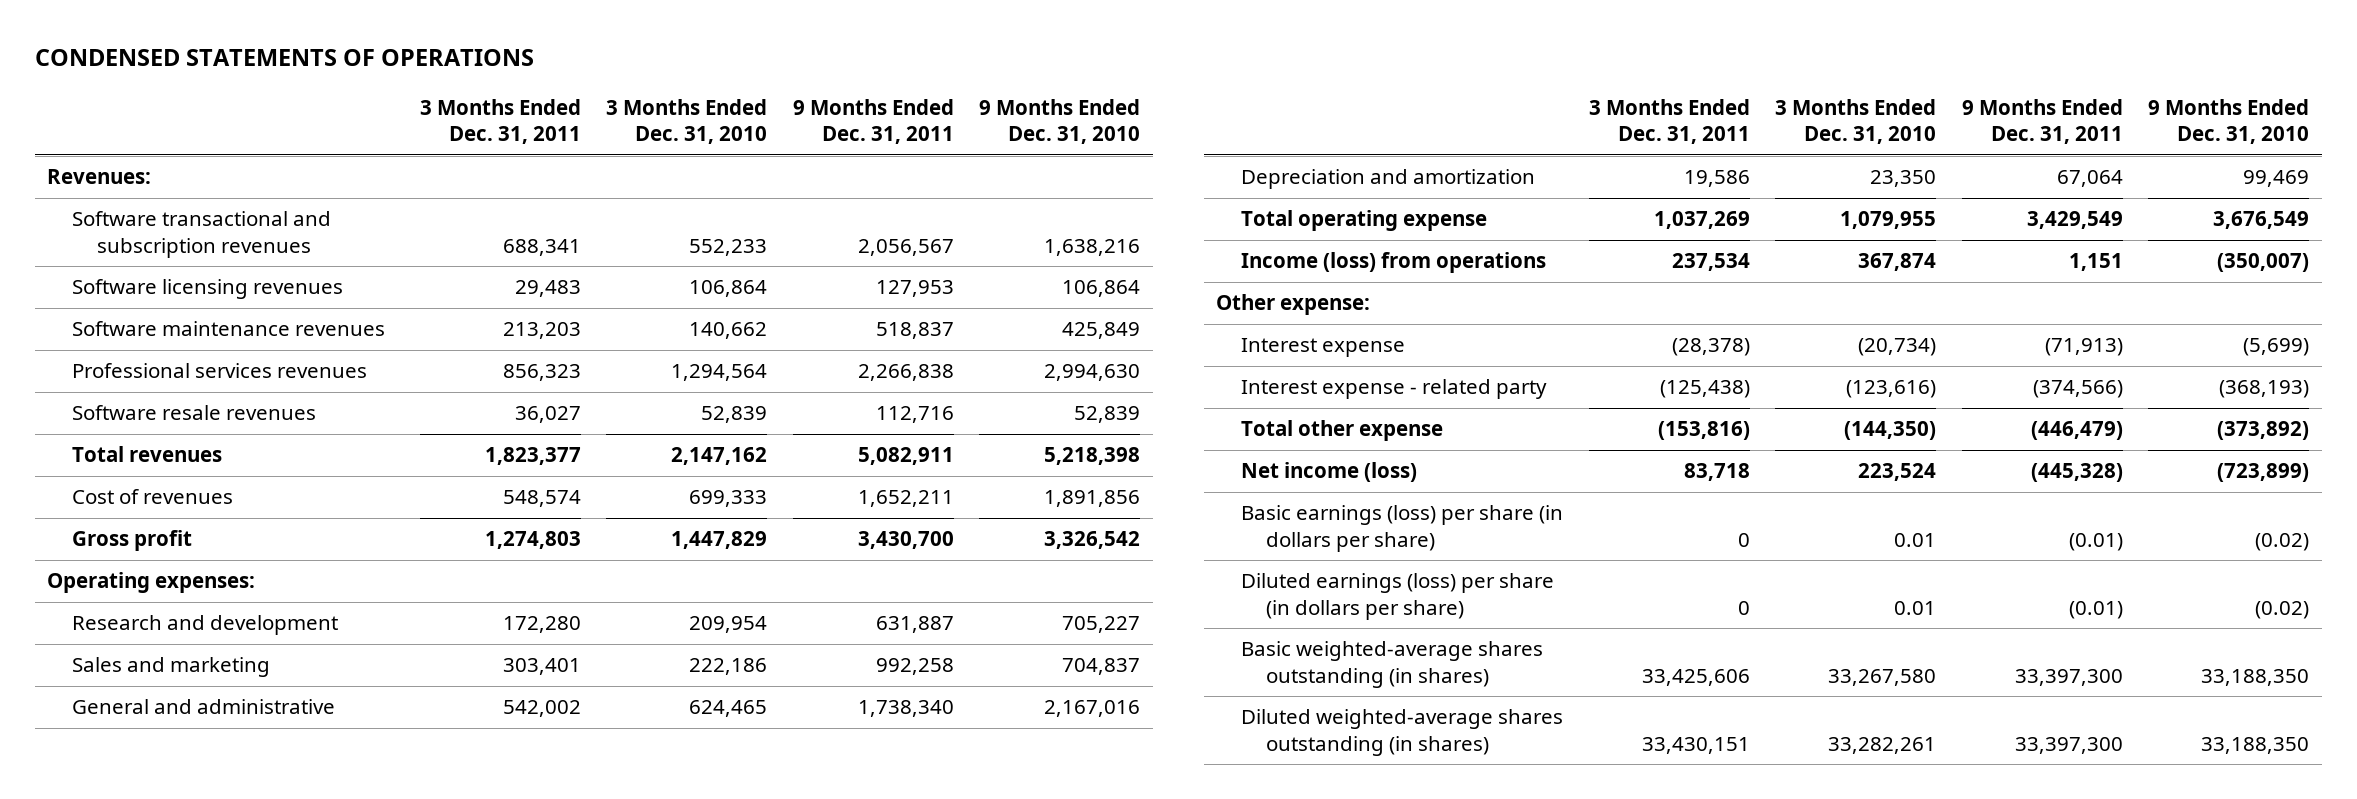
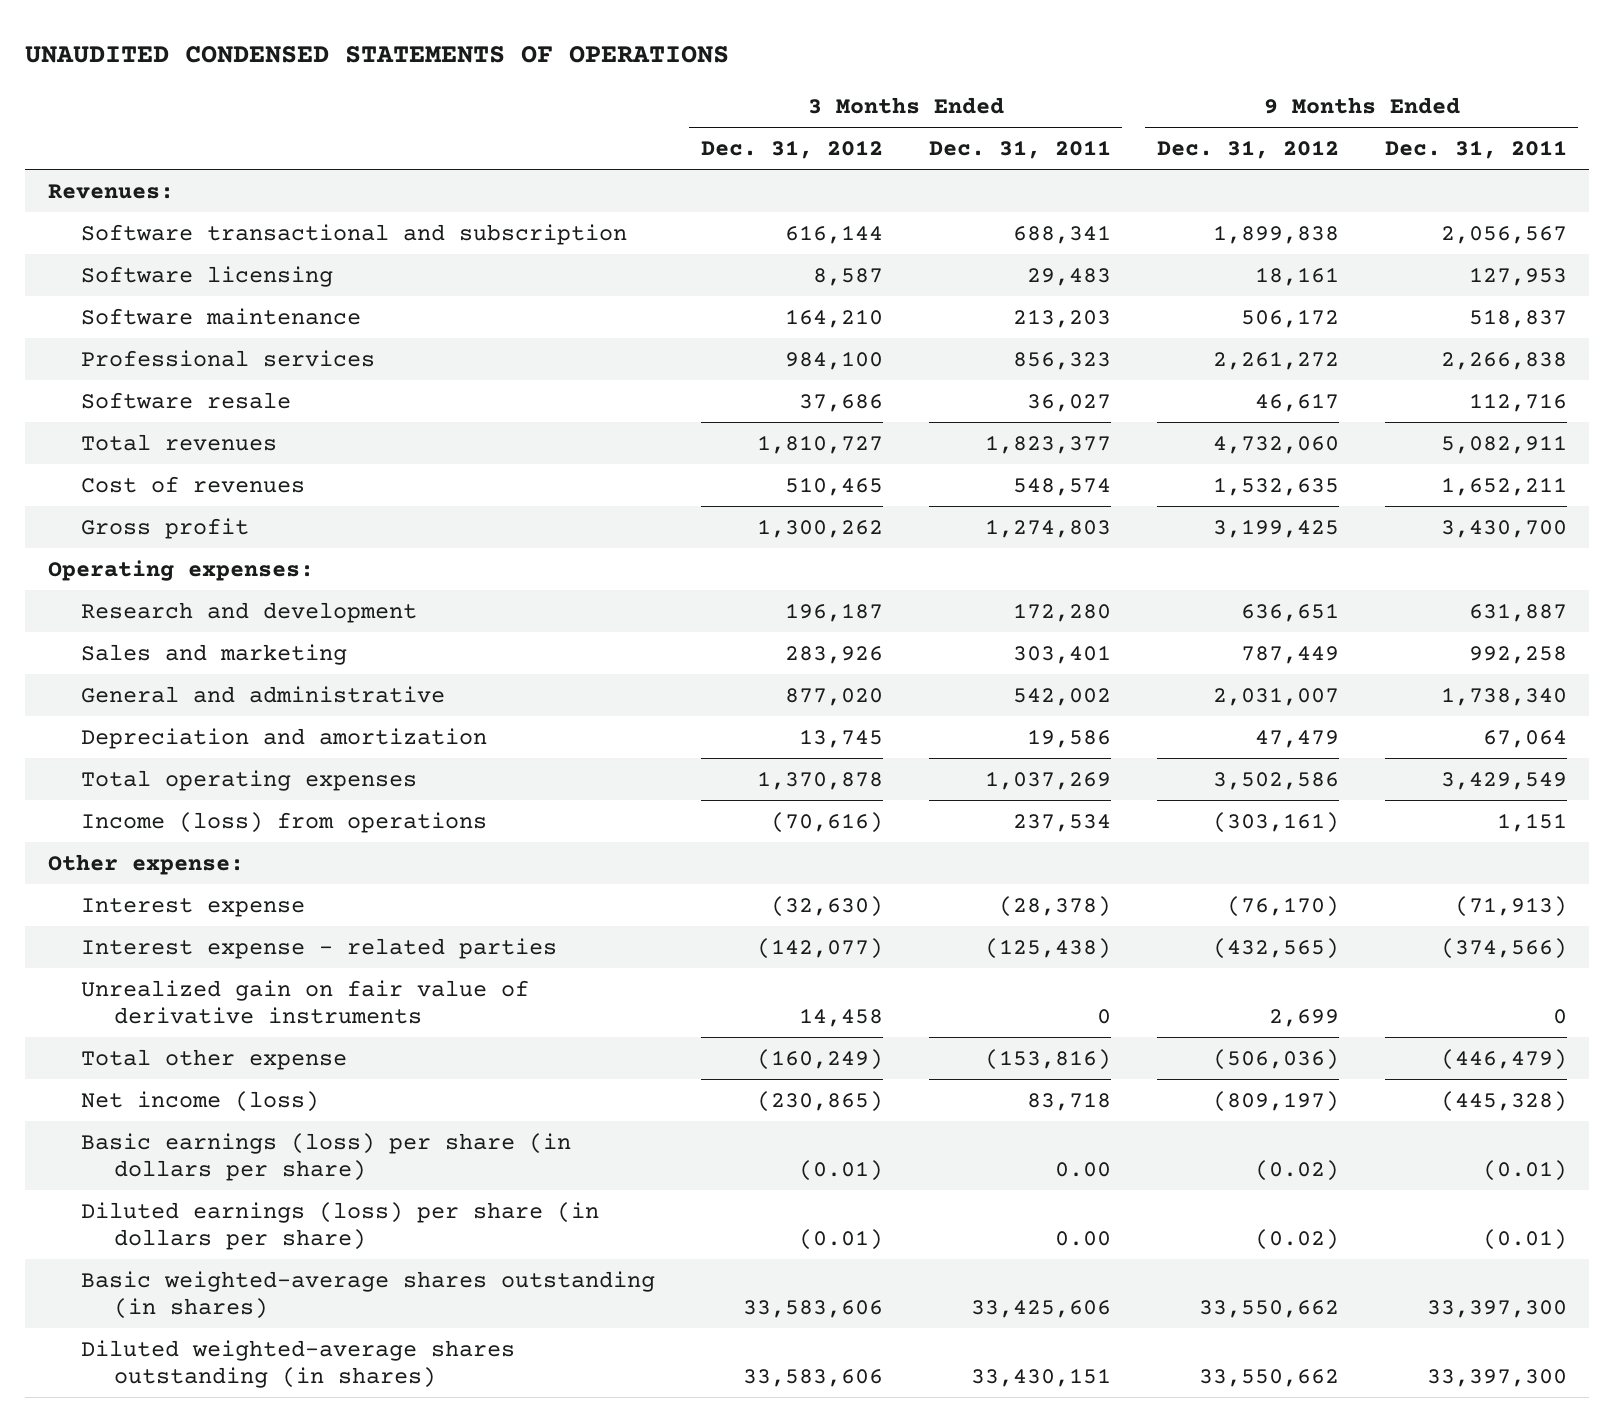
- CONDENSED STATEMENTS OF OPERATIONS
+ UNAUDITED CONDENSED STATEMENTS OF OPERATIONS
- | 3 Months Ended Dec. 31, 2011 | 3 Months Ended Dec. 31, 2010 | 9 Months Ended Dec. 31, 2011 | 9 Months Ended Dec. 31, 2010
+ | 3 Months Ended Dec. 31, 2012 | 3 Months Ended Dec. 31, 2011 | 9 Months Ended Dec. 31, 2012 | 9 Months Ended Dec. 31, 2011
- Software transactional and subscription revenues | 688,341 | 552,233 | 2,056,567 | 1,638,216
- Software licensing revenues | 29,483 | 106,864 | 127,953 | 106,864
- Software maintenance revenues | 213,203 | 140,662 | 518,837 | 425,849
- Professional services revenues | 856,323 | 1,294,564 | 2,266,838 | 2,994,630
- Software resale revenues | 36,027 | 52,839 | 112,716 | 52,839
+ Software transactional and subscription | 616,144 | 688,341 | 1,899,838 | 2,056,567
+ Software licensing | 8,587 | 29,483 | 18,161 | 127,953
+ Software maintenance | 164,210 | 213,203 | 506,172 | 518,837
+ Professional services | 984,100 | 856,323 | 2,261,272 | 2,266,838
+ Software resale | 37,686 | 36,027 | 46,617 | 112,716
- Total operating expense | 1,037,269 | 1,079,955 | 3,429,549 | 3,676,549
+ Total operating expenses | 1,370,878 | 1,037,269 | 3,502,586 | 3,429,549
- Interest expense - related party | (125,438) | (123,616) | (374,566) | (368,193)
+ Interest expense - related parties | (142,077) | (125,438) | (432,565) | (374,566)
+ Unrealized gain on fair value of derivative instruments | 14,458 | 0 | 2,699 | 0
- Basic earnings (loss) per share (in dollars per share) | 0 | 0.01 | (0.01) | (0.02)
- Diluted earnings (loss) per share (in dollars per share) | 0 | 0.01 | (0.01) | (0.02)
+ Basic earnings (loss) per share (in dollars per share) | (0.01) | 0.00 | (0.02) | (0.01)
+ Diluted earnings (loss) per share (in dollars per share) | (0.01) | 0.00 | (0.02) | (0.01)

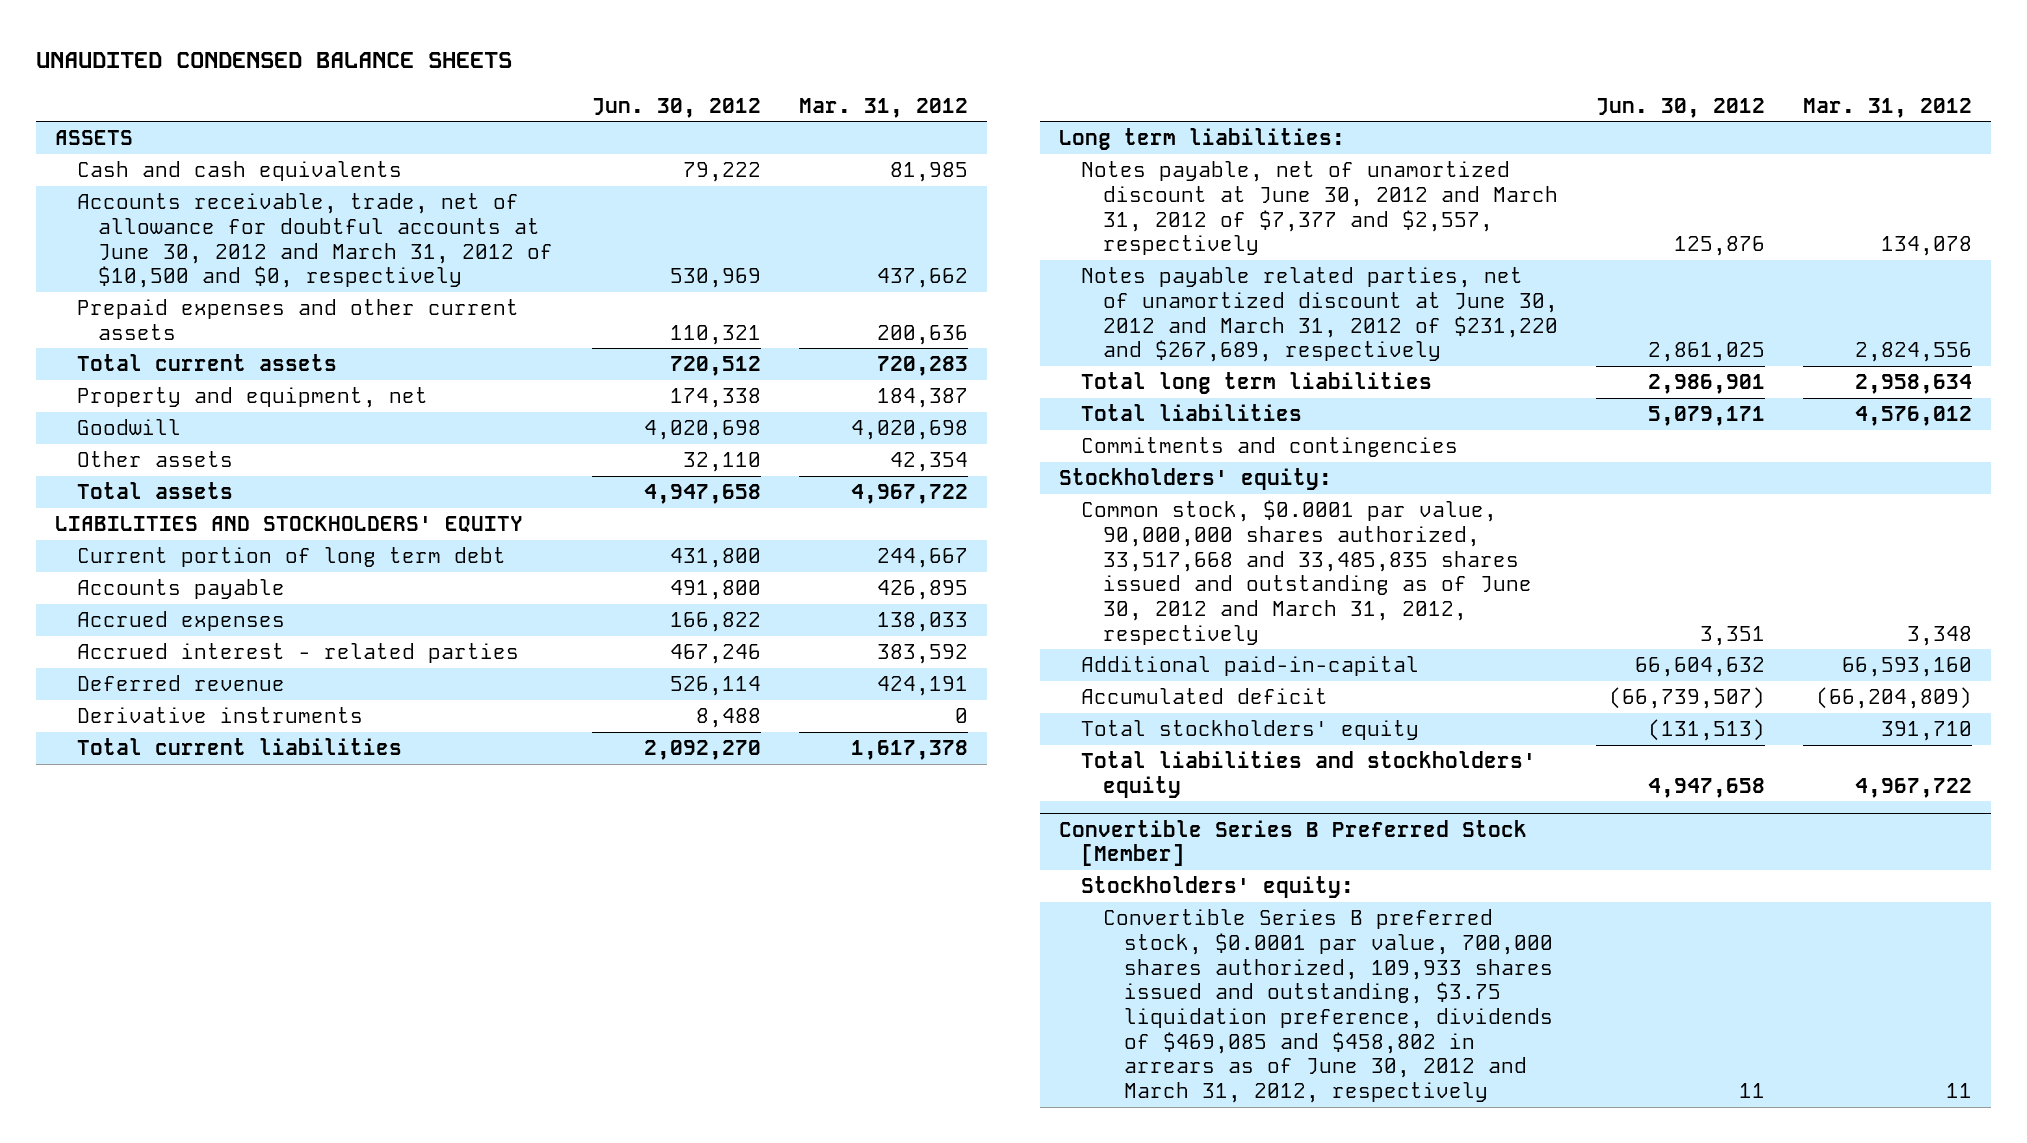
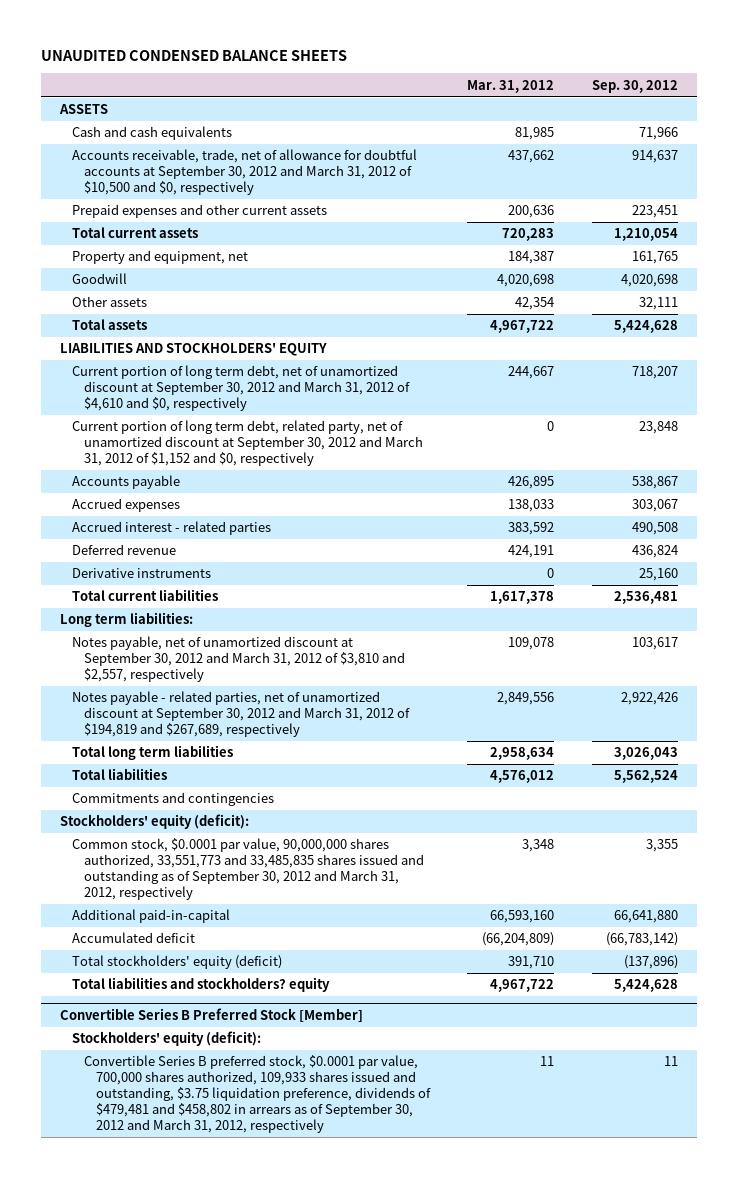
- | Jun. 30, 2012 | Mar. 31, 2012
+ | Mar. 31, 2012 | Sep. 30, 2012
- Accounts receivable, trade, net of allowance for doubtful accounts at June 30, 2012 and March 31, 2012 of $10,500 and $0, respectively | 530,969 | 437,662
+ Accounts receivable, trade, net of allowance for doubtful accounts at September 30, 2012 and March 31, 2012 of $10,500 and $0, respectively | 437,662 | 914,637
- Current portion of long term debt | 431,800 | 244,667
+ Current portion of long term debt, net of unamortized discount at September 30, 2012 and March 31, 2012 of $4,610 and $0, respectively | 244,667 | 718,207
+ Current portion of long term debt, related party, net of unamortized discount at September 30, 2012 and March 31, 2012 of $1,152 and $0, respectively | 0 | 23,848
- Notes payable, net of unamortized discount at June 30, 2012 and March 31, 2012 of $7,377 and $2,557, respectively | 125,876 | 134,078
- Notes payable related parties, net of unamortized discount at June 30, 2012 and March 31, 2012 of $231,220 and $267,689, respectively | 2,861,025 | 2,824,556
+ Notes payable, net of unamortized discount at September 30, 2012 and March 31, 2012 of $3,810 and $2,557, respectively | 109,078 | 103,617
+ Notes payable - related parties, net of unamortized discount at September 30, 2012 and March 31, 2012 of $194,819 and $267,689, respectively | 2,849,556 | 2,922,426
- Stockholders' equity:
- Common stock, $0.0001 par value, 90,000,000 shares authorized, 33,517,668 and 33,485,835 shares issued and outstanding as of June 30, 2012 and March 31, 2012, respectively | 3,351 | 3,348
+ Stockholders' equity (deficit):
+ Common stock, $0.0001 par value, 90,000,000 shares authorized, 33,551,773 and 33,485,835 shares issued and outstanding as of September 30, 2012 and March 31, 2012, respectively | 3,348 | 3,355
- Total stockholders' equity | (131,513) | 391,710
- Total liabilities and stockholders' equity | 4,947,658 | 4,967,722
+ Total stockholders' equity (deficit) | 391,710 | (137,896)
+ Total liabilities and stockholders? equity | 4,967,722 | 5,424,628
@ Convertible Series B Preferred Stock [Member]
- Stockholders' equity:
- Convertible Series B preferred stock, $0.0001 par value, 700,000 shares authorized, 109,933 shares issued and outstanding, $3.75 liquidation preference, dividends of $469,085 and $458,802 in arrears as of June 30, 2012 and March 31, 2012, respectively | 11 | 11
+ Stockholders' equity (deficit):
+ Convertible Series B preferred stock, $0.0001 par value, 700,000 shares authorized, 109,933 shares issued and outstanding, $3.75 liquidation preference, dividends of $479,481 and $458,802 in arrears as of September 30, 2012 and March 31, 2012, respectively | 11 | 11

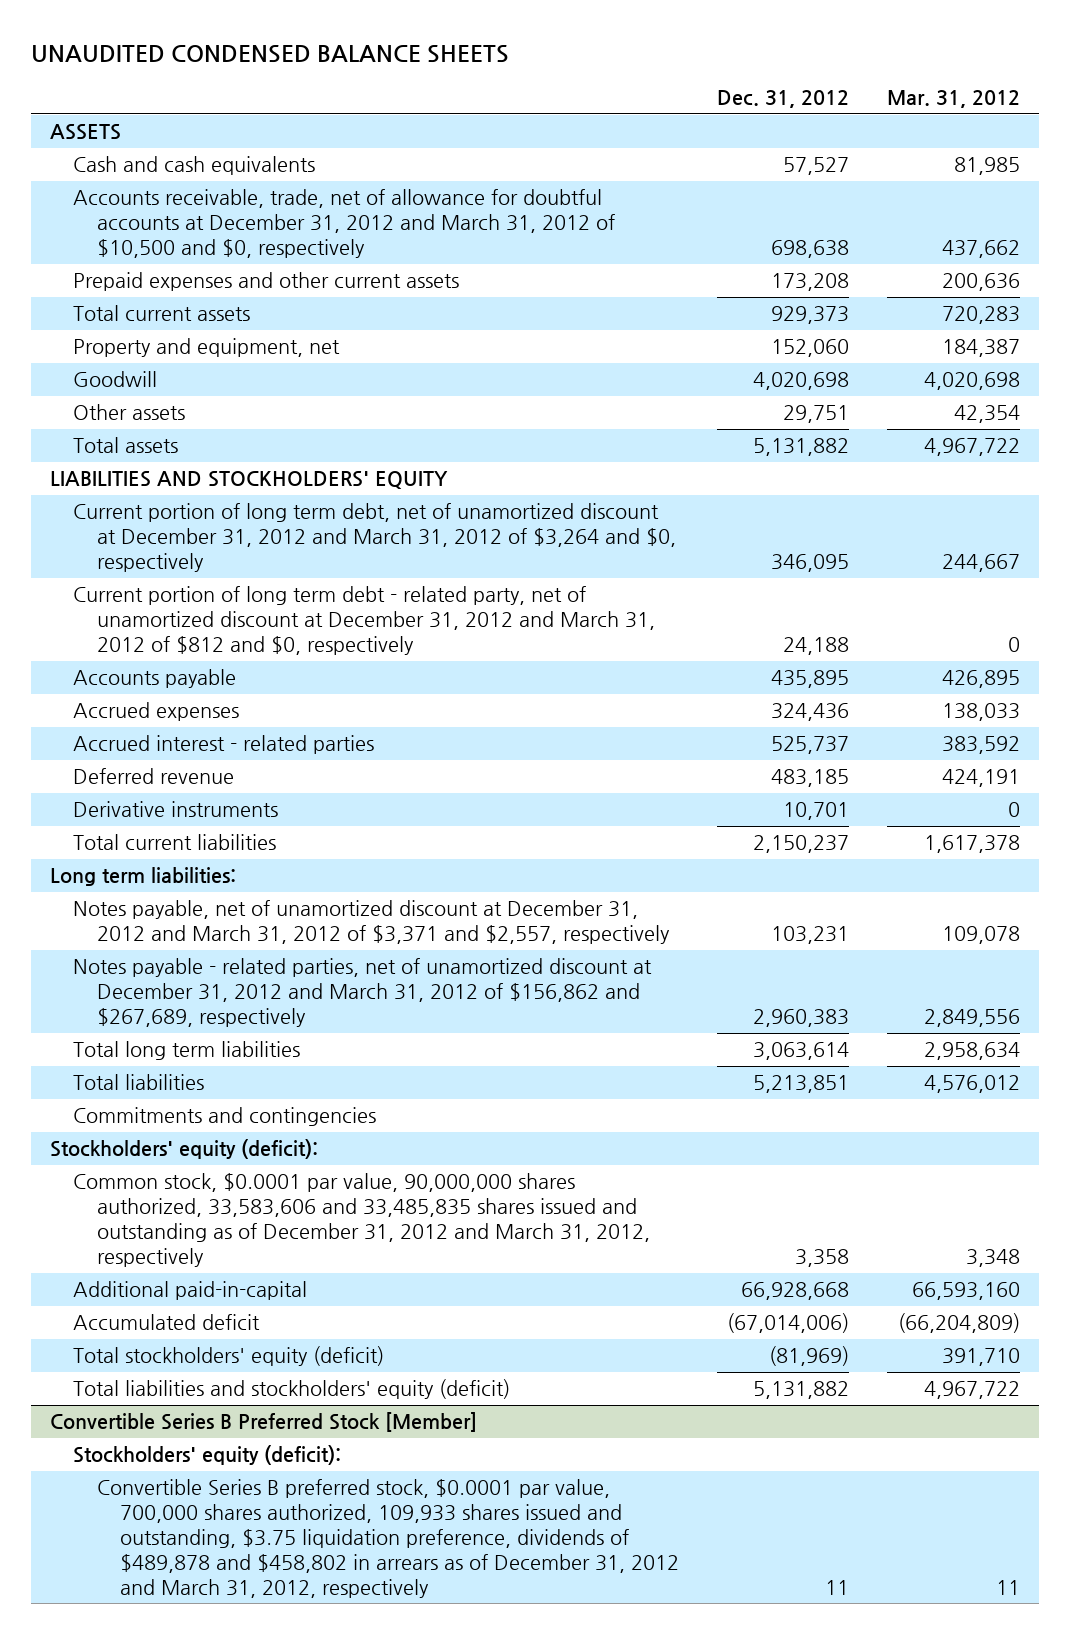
- | Mar. 31, 2012 | Sep. 30, 2012
+ | Dec. 31, 2012 | Mar. 31, 2012
- Accounts receivable, trade, net of allowance for doubtful accounts at September 30, 2012 and March 31, 2012 of $10,500 and $0, respectively | 437,662 | 914,637
+ Accounts receivable, trade, net of allowance for doubtful accounts at December 31, 2012 and March 31, 2012 of $10,500 and $0, respectively | 698,638 | 437,662
- Current portion of long term debt, net of unamortized discount at September 30, 2012 and March 31, 2012 of $4,610 and $0, respectively | 244,667 | 718,207
- Current portion of long term debt, related party, net of unamortized discount at September 30, 2012 and March 31, 2012 of $1,152 and $0, respectively | 0 | 23,848
+ Current portion of long term debt, net of unamortized discount at December 31, 2012 and March 31, 2012 of $3,264 and $0, respectively | 346,095 | 244,667
+ Current portion of long term debt - related party, net of unamortized discount at December 31, 2012 and March 31, 2012 of $812 and $0, respectively | 24,188 | 0
- Notes payable, net of unamortized discount at September 30, 2012 and March 31, 2012 of $3,810 and $2,557, respectively | 109,078 | 103,617
- Notes payable - related parties, net of unamortized discount at September 30, 2012 and March 31, 2012 of $194,819 and $267,689, respectively | 2,849,556 | 2,922,426
+ Notes payable, net of unamortized discount at December 31, 2012 and March 31, 2012 of $3,371 and $2,557, respectively | 103,231 | 109,078
+ Notes payable - related parties, net of unamortized discount at December 31, 2012 and March 31, 2012 of $156,862 and $267,689, respectively | 2,960,383 | 2,849,556
- Common stock, $0.0001 par value, 90,000,000 shares authorized, 33,551,773 and 33,485,835 shares issued and outstanding as of September 30, 2012 and March 31, 2012, respectively | 3,348 | 3,355
+ Common stock, $0.0001 par value, 90,000,000 shares authorized, 33,583,606 and 33,485,835 shares issued and outstanding as of December 31, 2012 and March 31, 2012, respectively | 3,358 | 3,348
- Total liabilities and stockholders? equity | 4,967,722 | 5,424,628
+ Total liabilities and stockholders' equity (deficit) | 5,131,882 | 4,967,722
@ Convertible Series B Preferred Stock [Member]
- Convertible Series B preferred stock, $0.0001 par value, 700,000 shares authorized, 109,933 shares issued and outstanding, $3.75 liquidation preference, dividends of $479,481 and $458,802 in arrears as of September 30, 2012 and March 31, 2012, respectively | 11 | 11
+ Convertible Series B preferred stock, $0.0001 par value, 700,000 shares authorized, 109,933 shares issued and outstanding, $3.75 liquidation preference, dividends of $489,878 and $458,802 in arrears as of December 31, 2012 and March 31, 2012, respectively | 11 | 11

